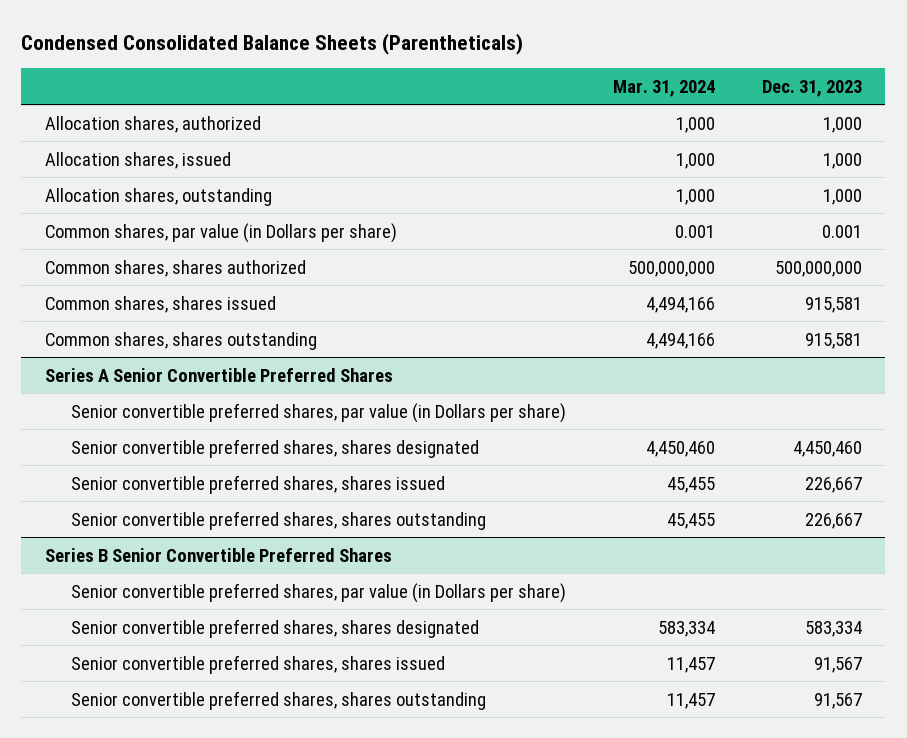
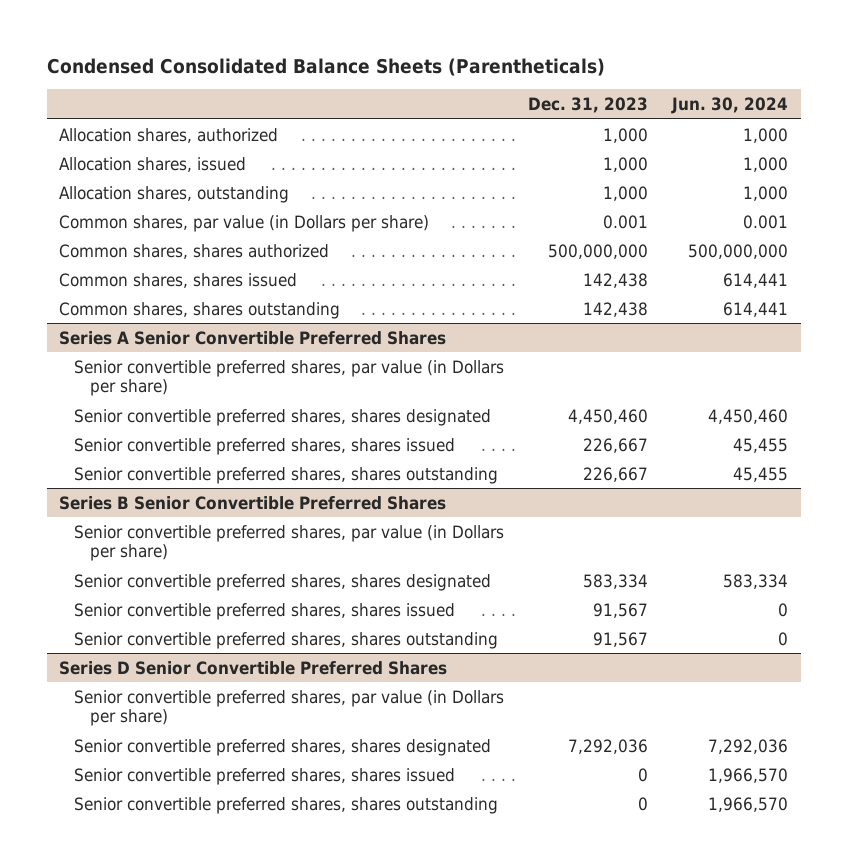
- | Mar. 31, 2024 | Dec. 31, 2023
+ | Dec. 31, 2023 | Jun. 30, 2024
- Common shares, shares issued | 4,494,166 | 915,581
- Common shares, shares outstanding | 4,494,166 | 915,581
+ Common shares, shares issued | 142,438 | 614,441
+ Common shares, shares outstanding | 142,438 | 614,441
+ Series D Senior Convertible Preferred Shares
+ Senior convertible preferred shares, par value (in Dollars per share)
+ Senior convertible preferred shares, shares designated | 7,292,036 | 7,292,036
+ Senior convertible preferred shares, shares issued | 0 | 1,966,570
+ Senior convertible preferred shares, shares outstanding | 0 | 1,966,570

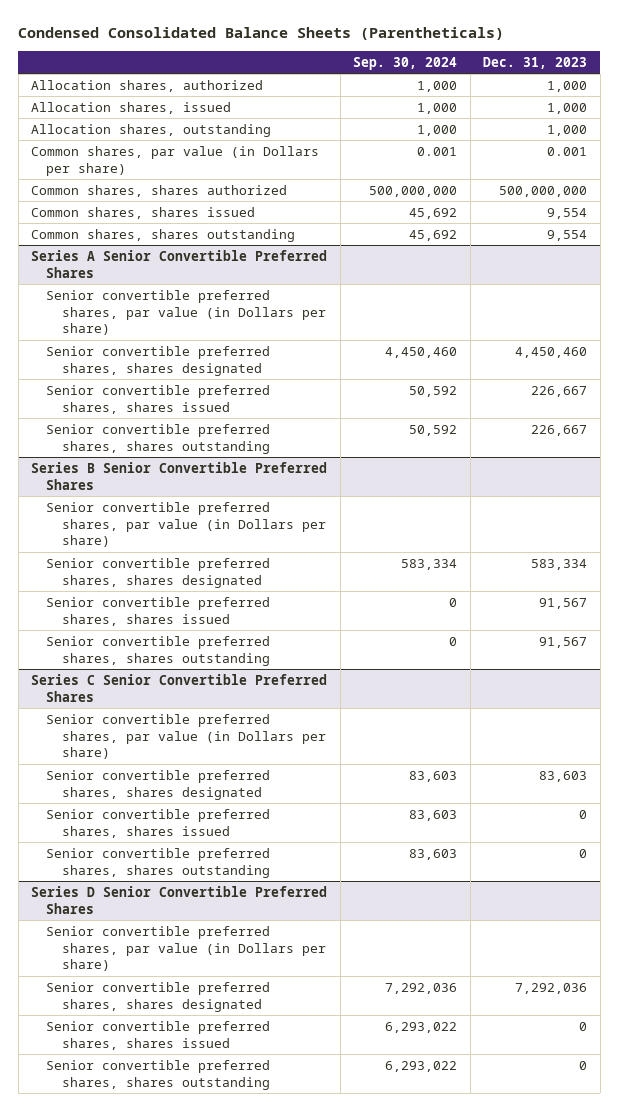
- | Dec. 31, 2023 | Jun. 30, 2024
+ | Sep. 30, 2024 | Dec. 31, 2023
- Common shares, shares issued | 142,438 | 614,441
- Common shares, shares outstanding | 142,438 | 614,441
+ Common shares, shares issued | 45,692 | 9,554
+ Common shares, shares outstanding | 45,692 | 9,554
+ Series C Senior Convertible Preferred Shares
+ Senior convertible preferred shares, par value (in Dollars per share)
+ Senior convertible preferred shares, shares designated | 83,603 | 83,603
+ Senior convertible preferred shares, shares issued | 83,603 | 0
+ Senior convertible preferred shares, shares outstanding | 83,603 | 0

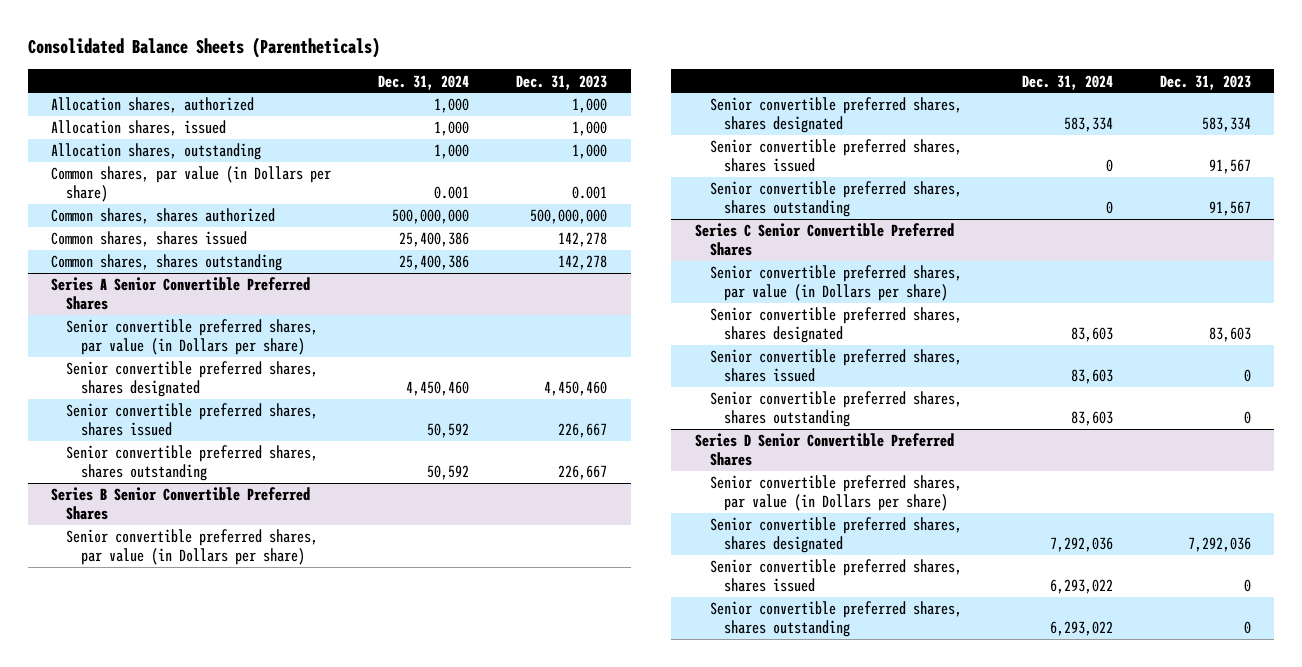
- Condensed Consolidated Balance Sheets (Parentheticals)
+ Consolidated Balance Sheets (Parentheticals)
- | Sep. 30, 2024 | Dec. 31, 2023
+ | Dec. 31, 2024 | Dec. 31, 2023
- Common shares, shares issued | 45,692 | 9,554
- Common shares, shares outstanding | 45,692 | 9,554
+ Common shares, shares issued | 25,400,386 | 142,278
+ Common shares, shares outstanding | 25,400,386 | 142,278

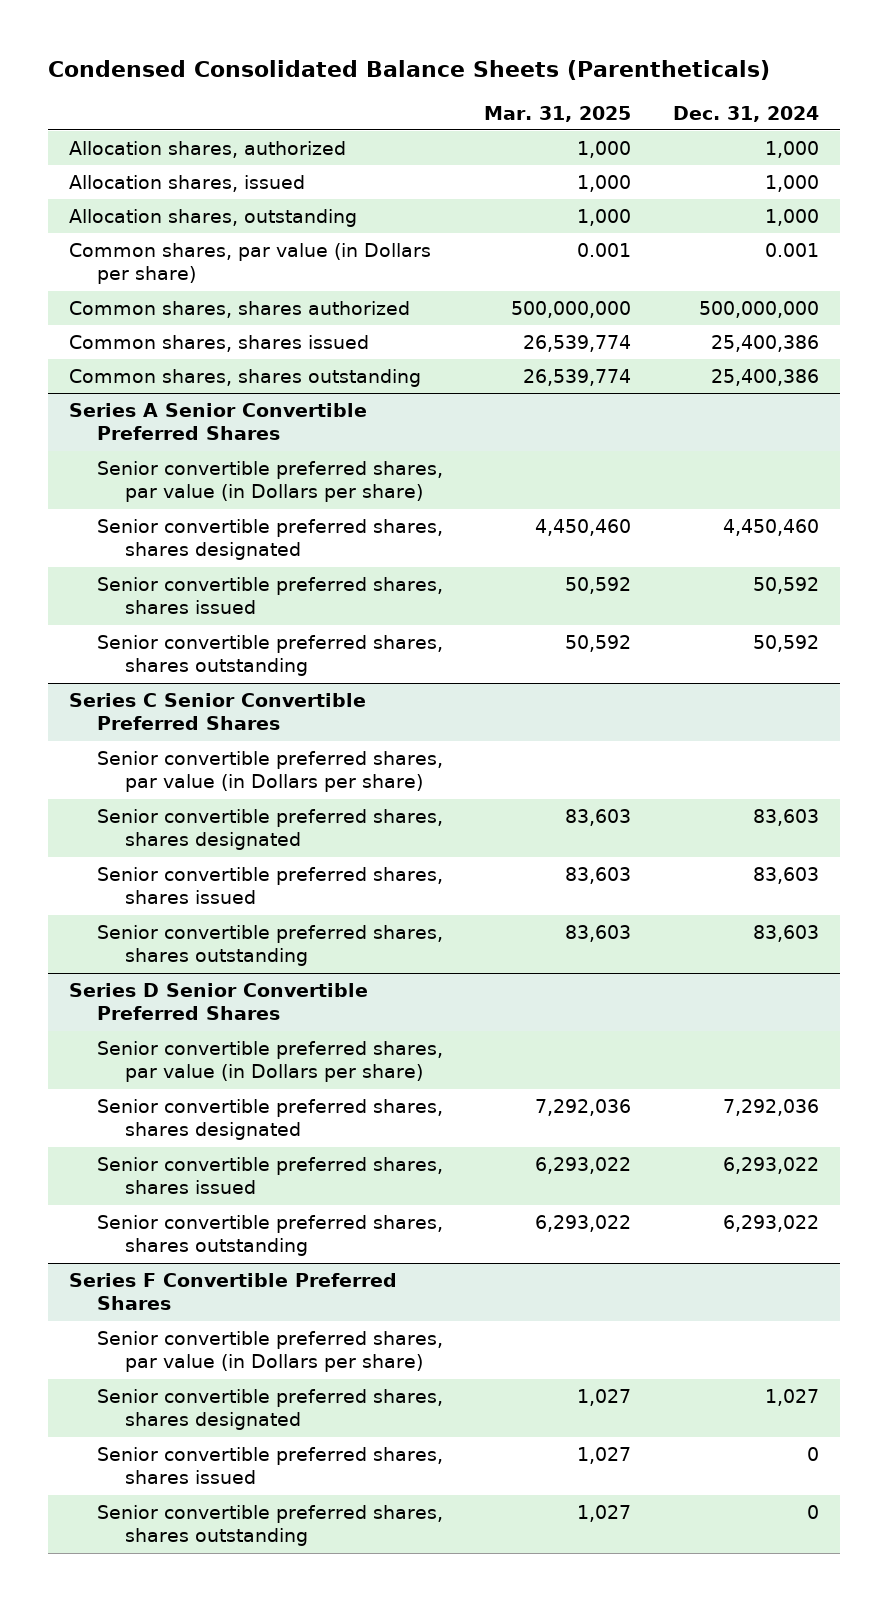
- Consolidated Balance Sheets (Parentheticals)
+ Condensed Consolidated Balance Sheets (Parentheticals)
- | Dec. 31, 2024 | Dec. 31, 2023
+ | Mar. 31, 2025 | Dec. 31, 2024
- Series B Senior Convertible Preferred Shares
- Senior convertible preferred shares, par value (in Dollars per share)
- Senior convertible preferred shares, shares designated | 583,334 | 583,334
- Senior convertible preferred shares, shares issued | 0 | 91,567
- Senior convertible preferred shares, shares outstanding | 0 | 91,567
+ Series F Convertible Preferred Shares
+ Senior convertible preferred shares, par value (in Dollars per share)
+ Senior convertible preferred shares, shares designated | 1,027 | 1,027
+ Senior convertible preferred shares, shares issued | 1,027 | 0
+ Senior convertible preferred shares, shares outstanding | 1,027 | 0

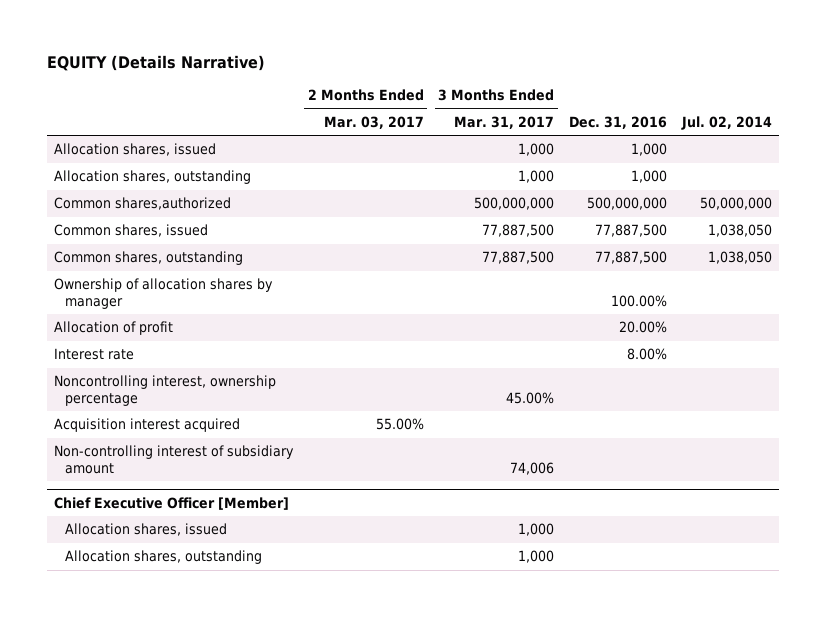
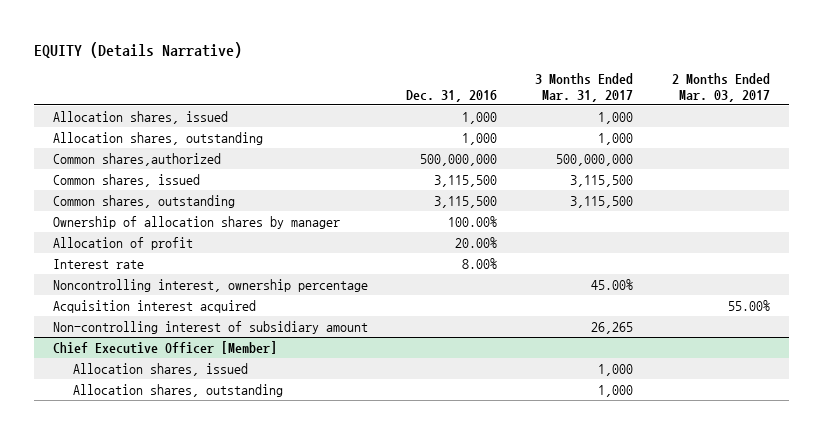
- | 2 Months Ended Mar. 03, 2017 | 3 Months Ended Mar. 31, 2017 | Dec. 31, 2016 | Jul. 02, 2014
+ | Dec. 31, 2016 | 3 Months Ended Mar. 31, 2017 | 2 Months Ended Mar. 03, 2017
- Common shares, issued | | 77,887,500 | 77,887,500 | 1,038,050
- Common shares, outstanding | | 77,887,500 | 77,887,500 | 1,038,050
+ Common shares, issued | 3,115,500 | 3,115,500 |
+ Common shares, outstanding | 3,115,500 | 3,115,500 |
- Non-controlling interest of subsidiary amount | | 74,006 | |
+ Non-controlling interest of subsidiary amount | | 26,265 |

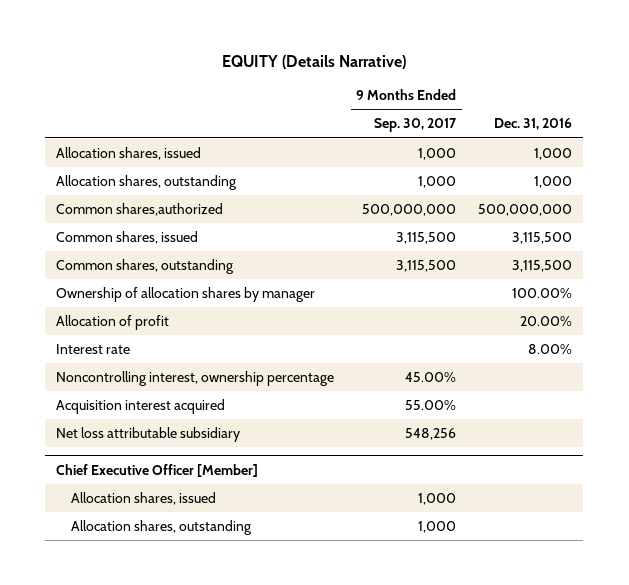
- | Dec. 31, 2016 | 3 Months Ended Mar. 31, 2017 | 2 Months Ended Mar. 03, 2017
+ | 9 Months Ended Sep. 30, 2017 | Dec. 31, 2016
- Non-controlling interest of subsidiary amount | | 26,265 |
+ Net loss attributable subsidiary | 548,256 |

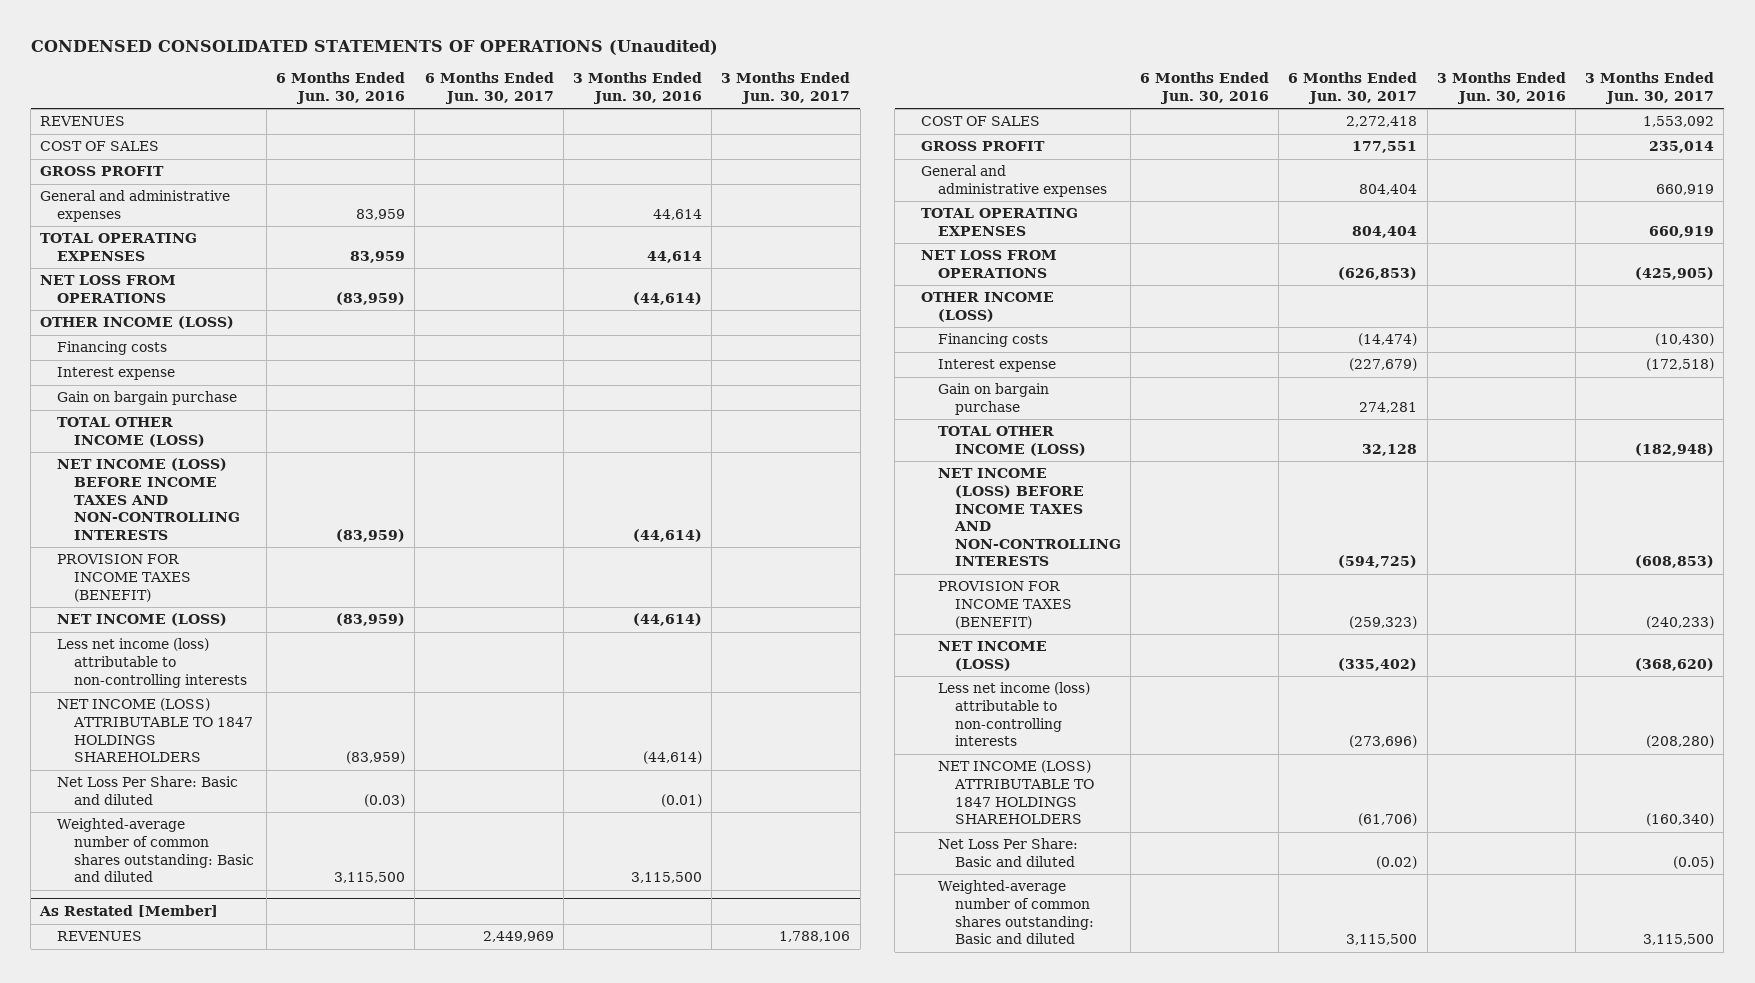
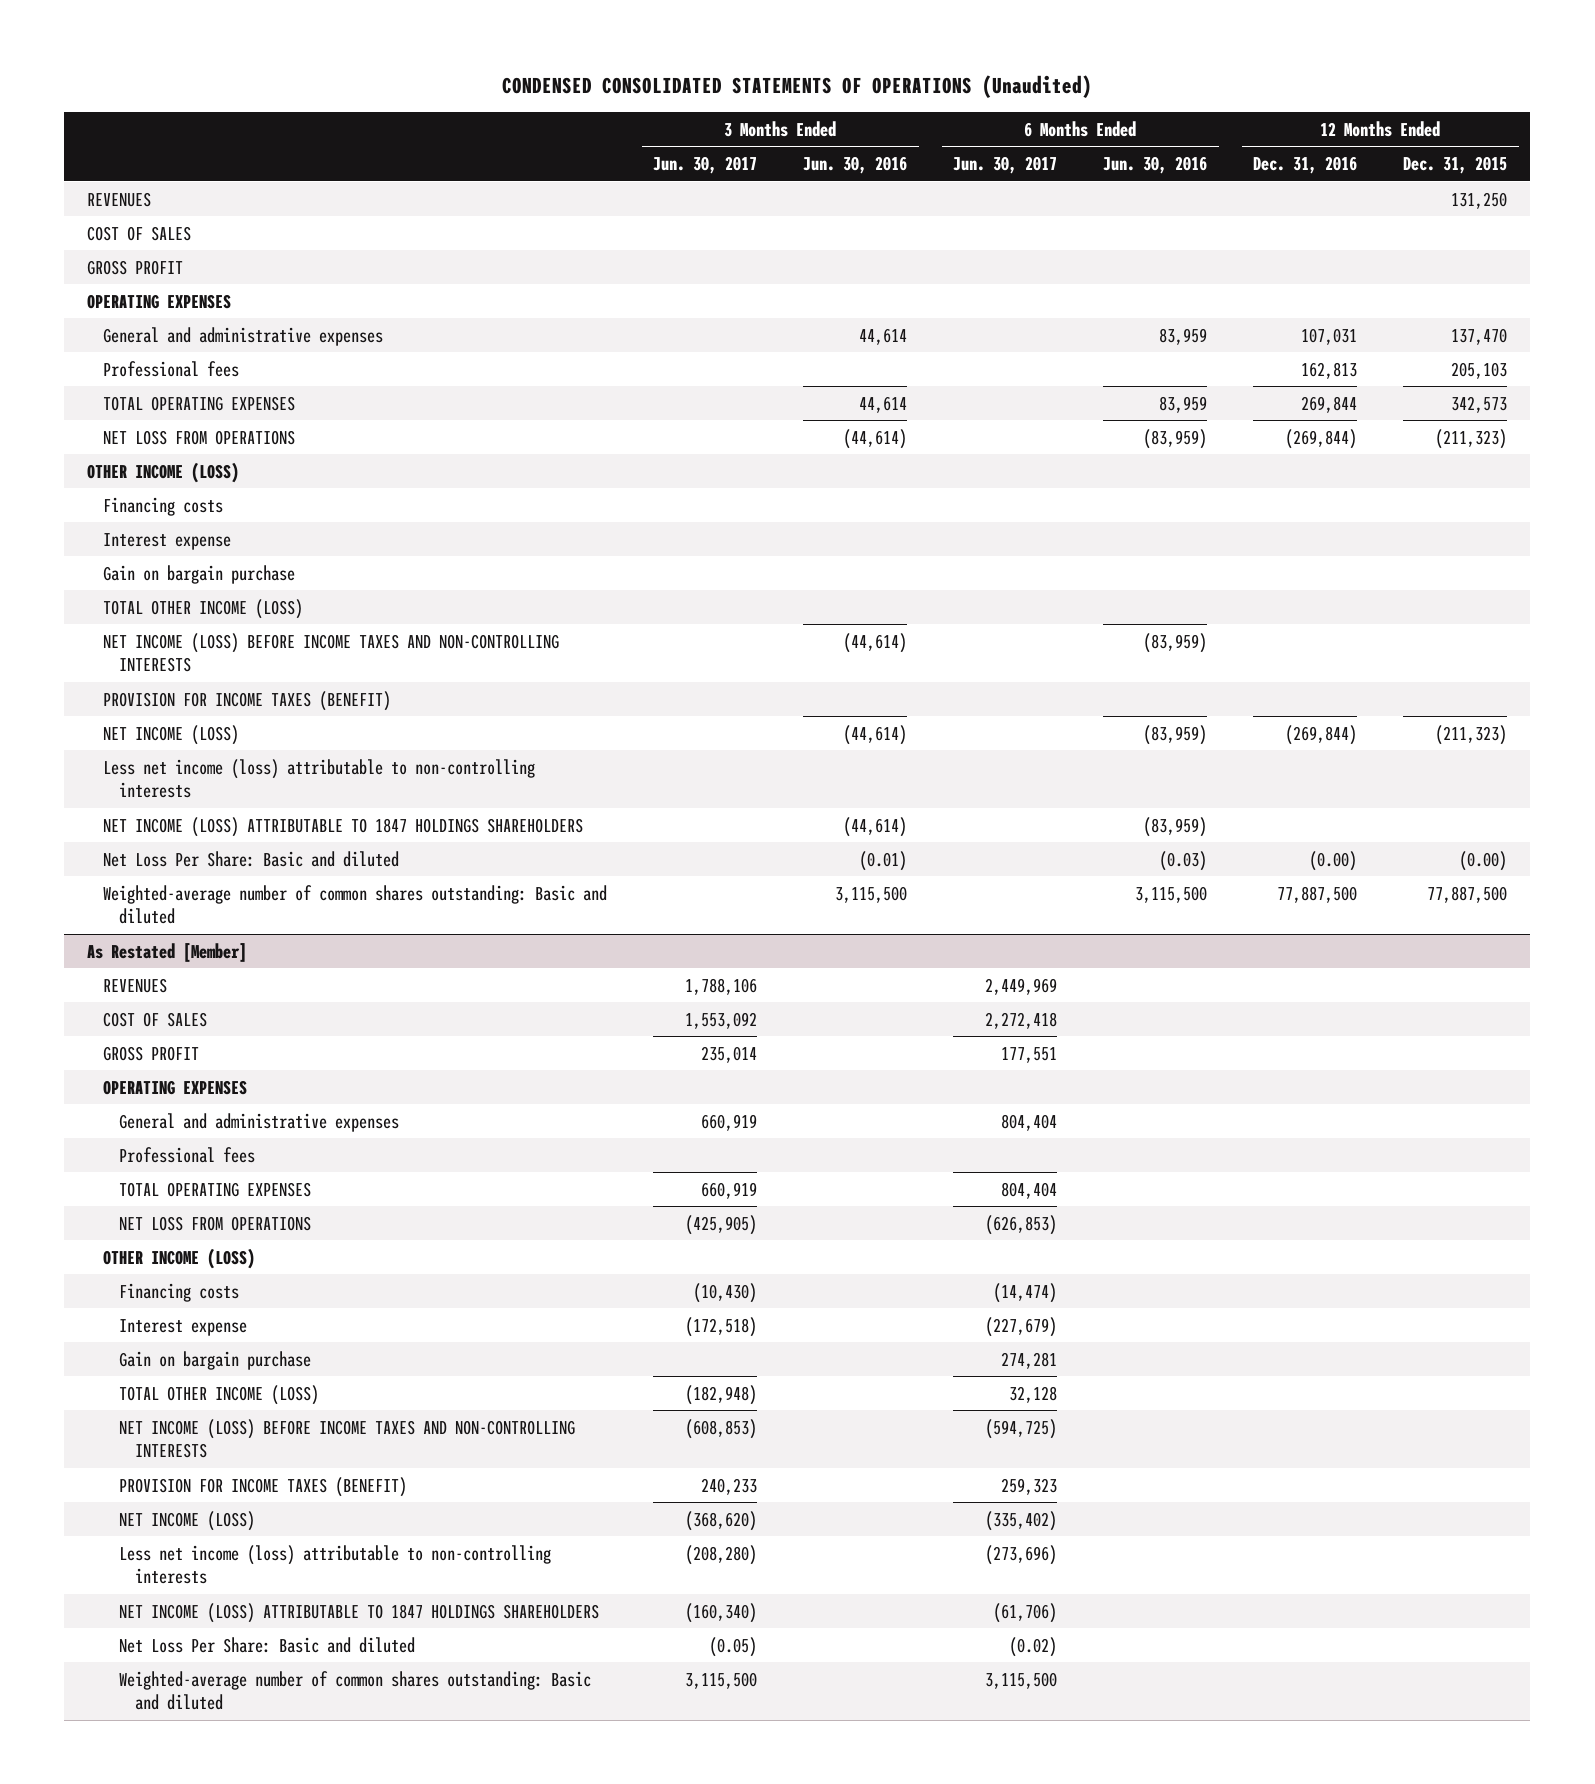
- | 6 Months Ended Jun. 30, 2016 | 6 Months Ended Jun. 30, 2017 | 3 Months Ended Jun. 30, 2016 | 3 Months Ended Jun. 30, 2017
+ | 3 Months Ended Jun. 30, 2017 | 3 Months Ended Jun. 30, 2016 | 6 Months Ended Jun. 30, 2017 | 6 Months Ended Jun. 30, 2016 | 12 Months Ended Dec. 31, 2016 | 12 Months Ended Dec. 31, 2015
+ OPERATING EXPENSES
+ Professional fees | | | | | 162,813 | 205,103
@ As Restated [Member]
+ OPERATING EXPENSES
+ Professional fees
- PROVISION FOR INCOME TAXES (BENEFIT) | | (259,323) | | (240,233)
+ PROVISION FOR INCOME TAXES (BENEFIT) | 240,233 | | 259,323 | | |

